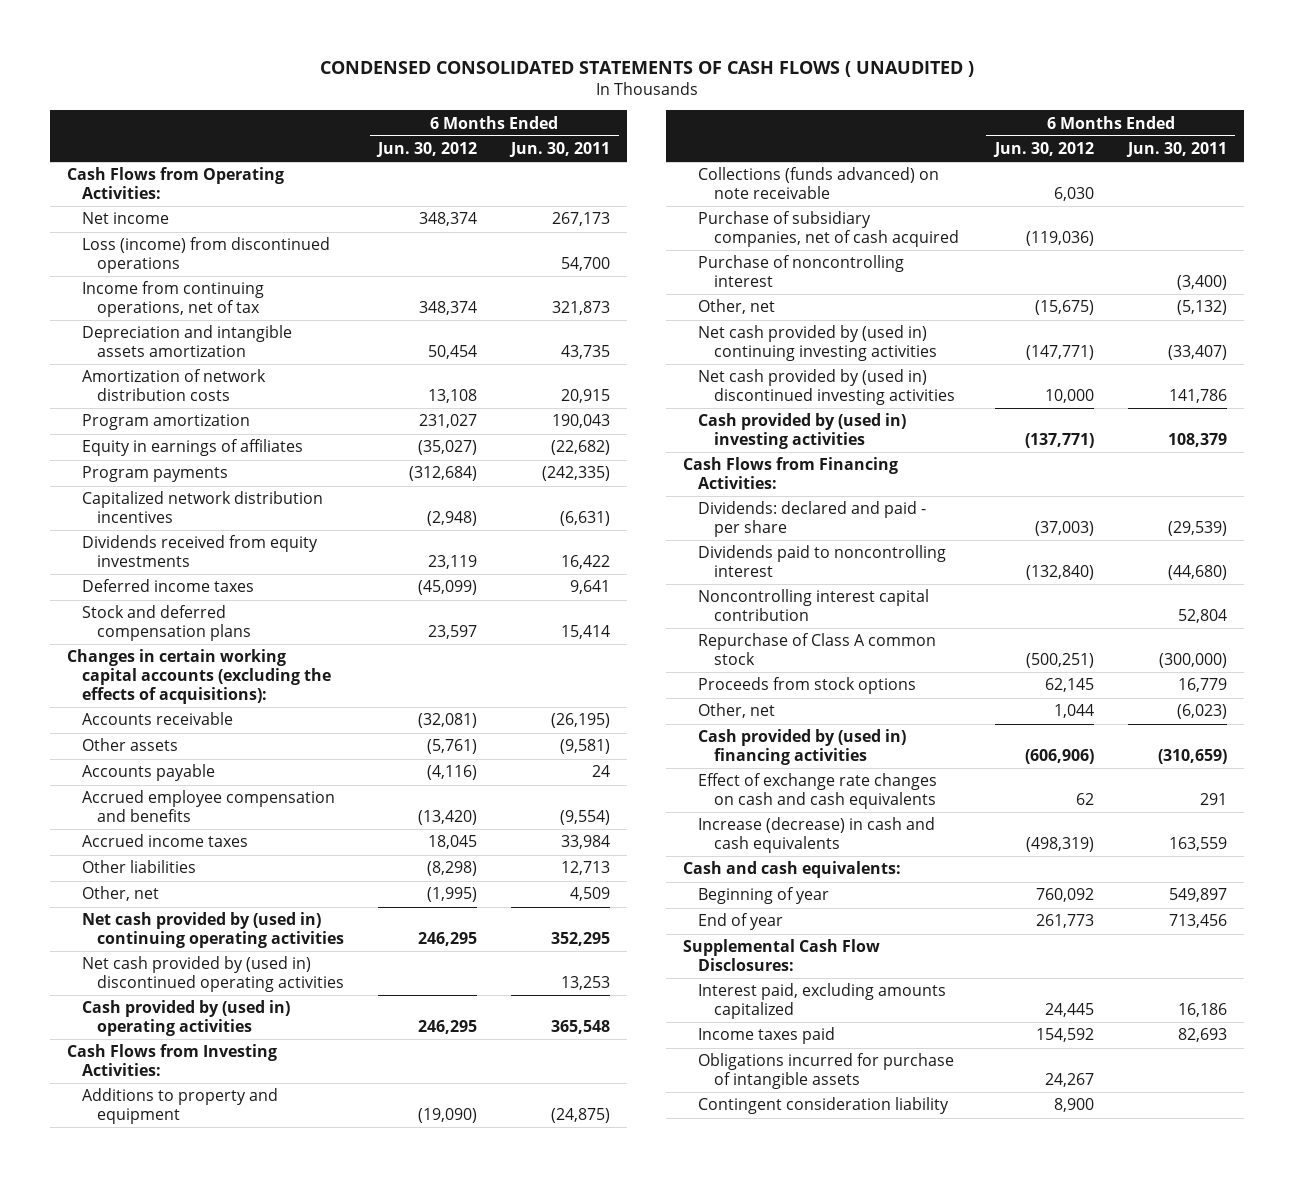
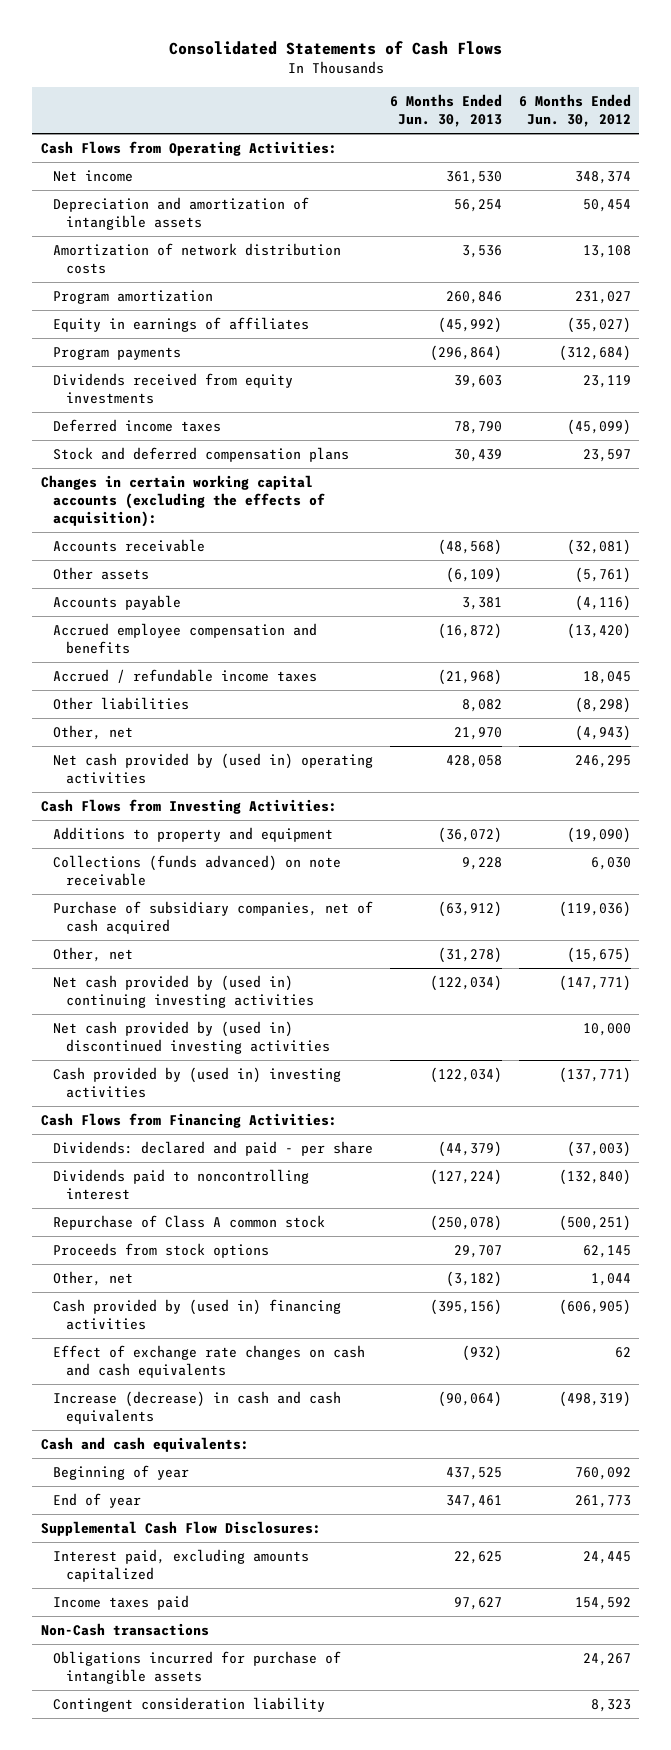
- CONDENSED CONSOLIDATED STATEMENTS OF CASH FLOWS ( UNAUDITED )
+ Consolidated Statements of Cash Flows
- | 6 Months Ended Jun. 30, 2012 | 6 Months Ended Jun. 30, 2011
+ | 6 Months Ended Jun. 30, 2013 | 6 Months Ended Jun. 30, 2012
- Loss (income) from discontinued operations | | 54,700
- Income from continuing operations, net of tax | 348,374 | 321,873
- Depreciation and intangible assets amortization | 50,454 | 43,735
+ Depreciation and amortization of intangible assets | 56,254 | 50,454
- Capitalized network distribution incentives | (2,948) | (6,631)
- Changes in certain working capital accounts (excluding the effects of acquisitions):
+ Changes in certain working capital accounts (excluding the effects of acquisition):
- Accrued income taxes | 18,045 | 33,984
+ Accrued / refundable income taxes | (21,968) | 18,045
- Other, net | (1,995) | 4,509
- Net cash provided by (used in) continuing operating activities | 246,295 | 352,295
- Net cash provided by (used in) discontinued operating activities | | 13,253
- Cash provided by (used in) operating activities | 246,295 | 365,548
+ Other, net | 21,970 | (4,943)
+ Net cash provided by (used in) operating activities | 428,058 | 246,295
- Purchase of noncontrolling interest | | (3,400)
- Noncontrolling interest capital contribution | | 52,804
- Cash provided by (used in) financing activities | (606,906) | (310,659)
+ Cash provided by (used in) financing activities | (395,156) | (606,905)
+ Non-Cash transactions
- Contingent consideration liability | 8,900 |
+ Contingent consideration liability | | 8,323

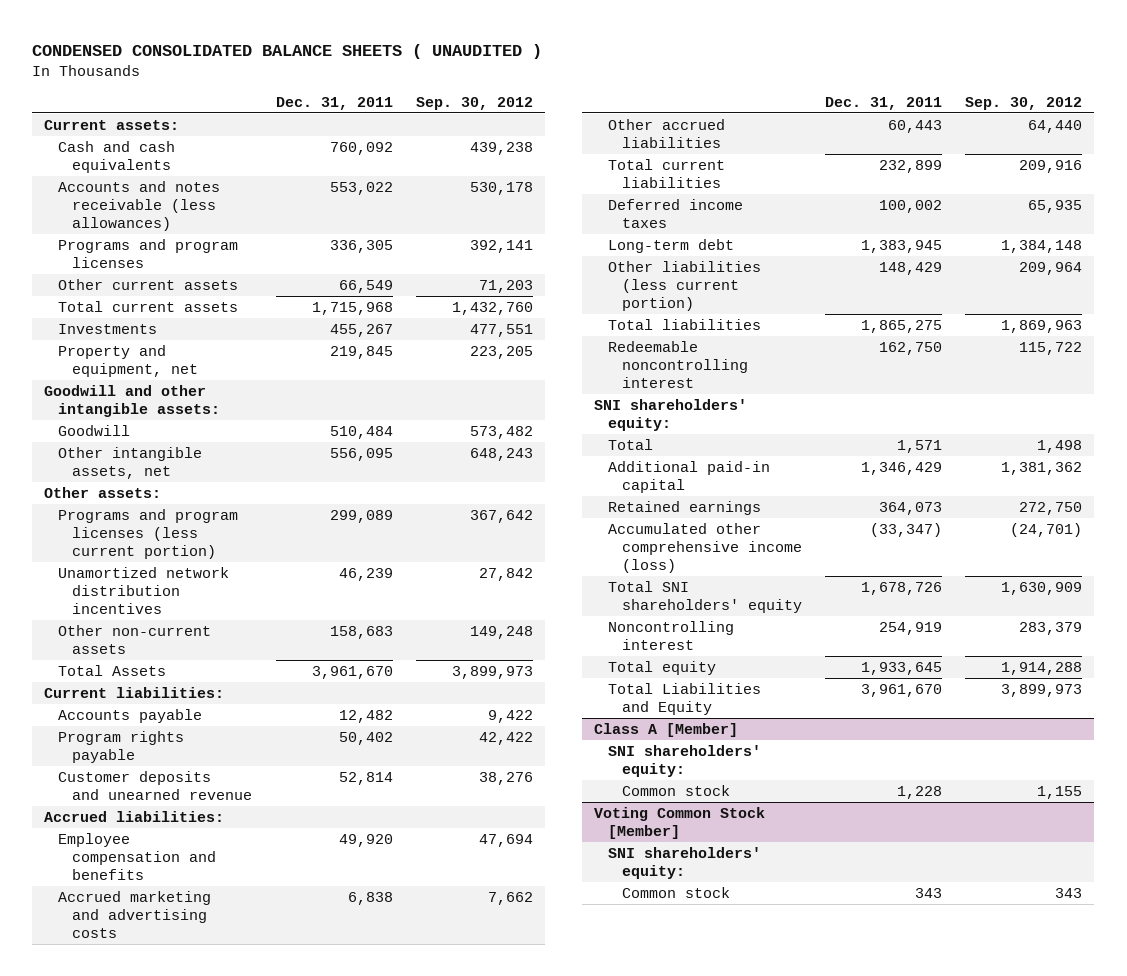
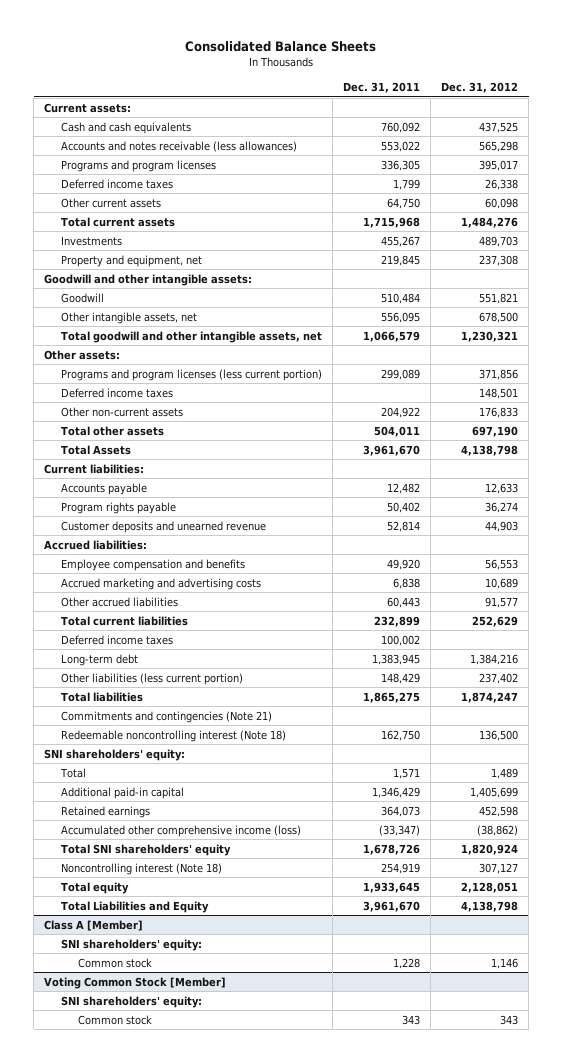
- CONDENSED CONSOLIDATED BALANCE SHEETS ( UNAUDITED )
+ Consolidated Balance Sheets
- | Dec. 31, 2011 | Sep. 30, 2012
+ | Dec. 31, 2011 | Dec. 31, 2012
- Other current assets | 66,549 | 71,203
+ Deferred income taxes | 1,799 | 26,338
+ Other current assets | 64,750 | 60,098
+ Total goodwill and other intangible assets, net | 1,066,579 | 1,230,321
- Unamortized network distribution incentives | 46,239 | 27,842
- Other non-current assets | 158,683 | 149,248
+ Deferred income taxes | | 148,501
+ Other non-current assets | 204,922 | 176,833
+ Total other assets | 504,011 | 697,190
- Redeemable noncontrolling interest | 162,750 | 115,722
+ Commitments and contingencies (Note 21)
+ Redeemable noncontrolling interest (Note 18) | 162,750 | 136,500
- Noncontrolling interest | 254,919 | 283,379
+ Noncontrolling interest (Note 18) | 254,919 | 307,127

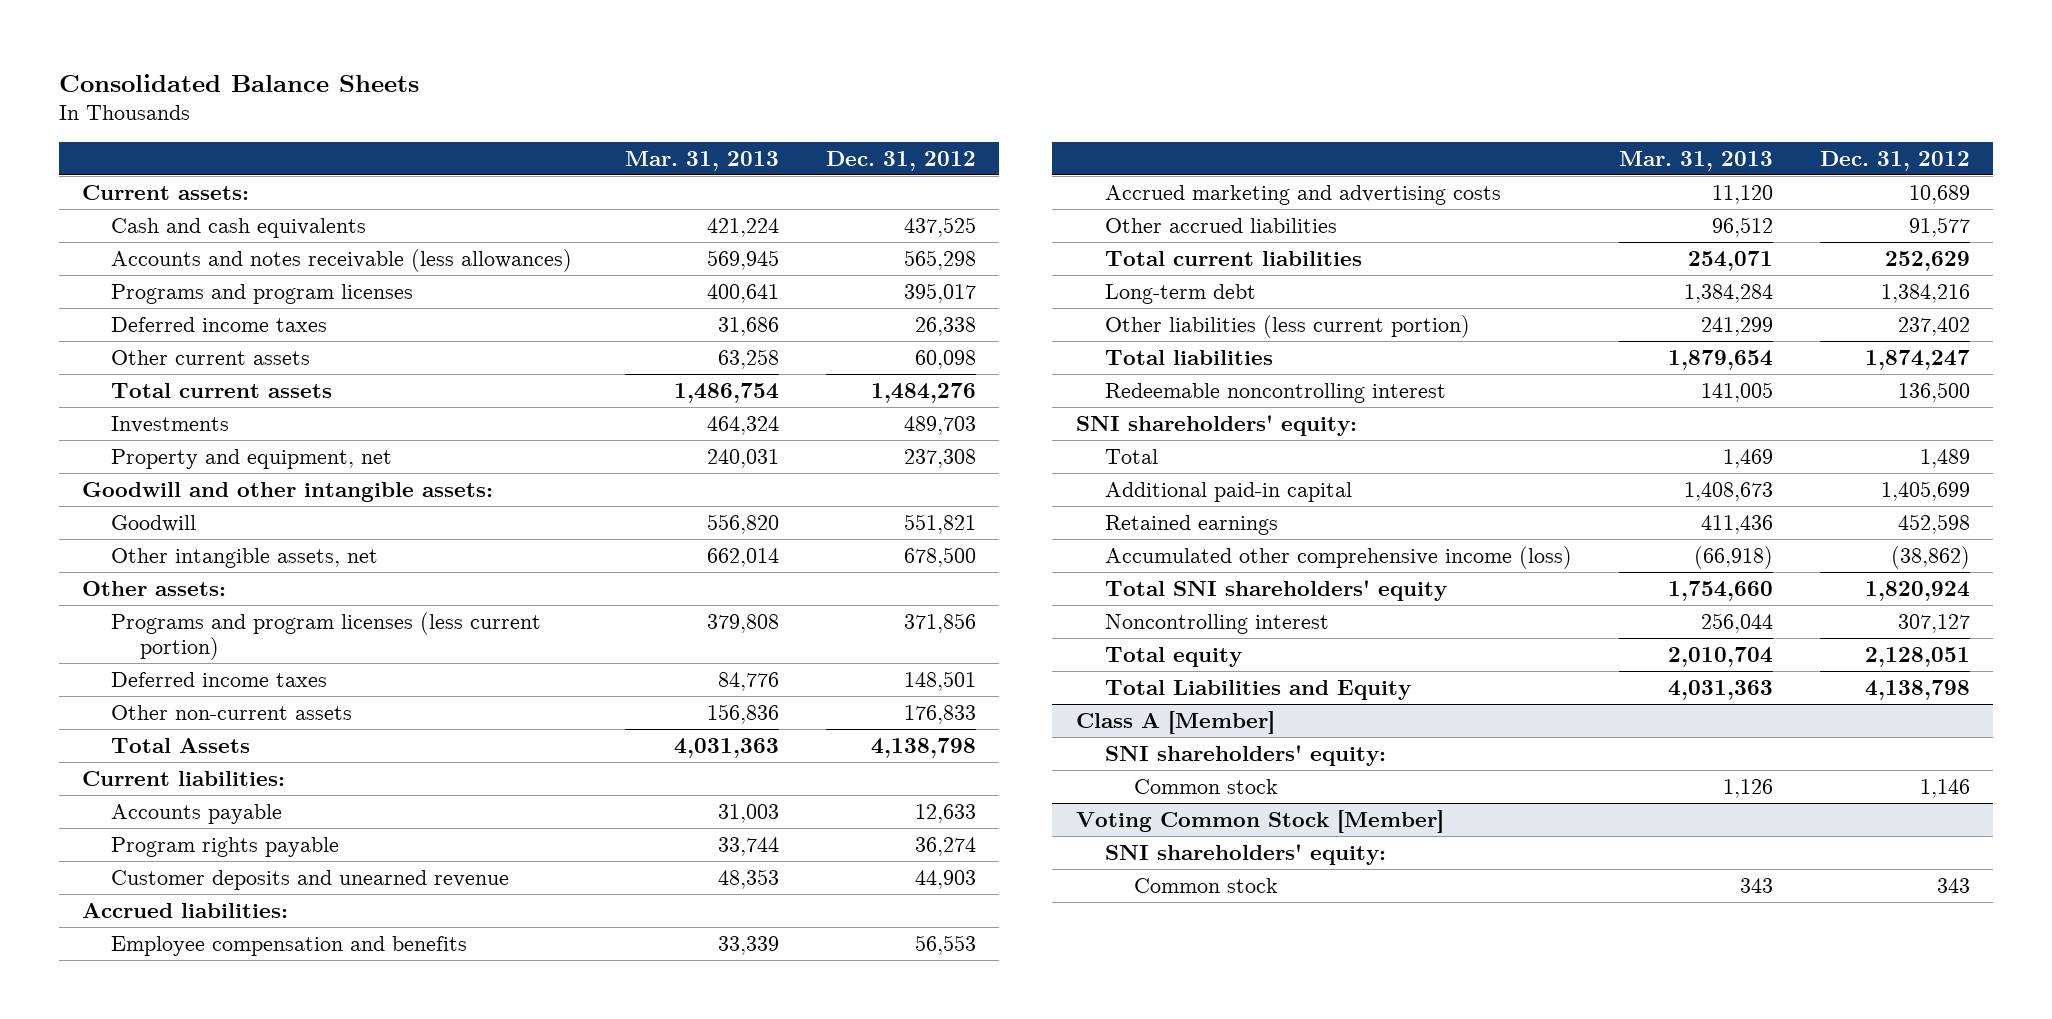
- | Dec. 31, 2011 | Dec. 31, 2012
+ | Mar. 31, 2013 | Dec. 31, 2012
- Total goodwill and other intangible assets, net | 1,066,579 | 1,230,321
- Total other assets | 504,011 | 697,190
- Deferred income taxes | 100,002 |
- Commitments and contingencies (Note 21)
- Redeemable noncontrolling interest (Note 18) | 162,750 | 136,500
+ Redeemable noncontrolling interest | 141,005 | 136,500
- Noncontrolling interest (Note 18) | 254,919 | 307,127
+ Noncontrolling interest | 256,044 | 307,127

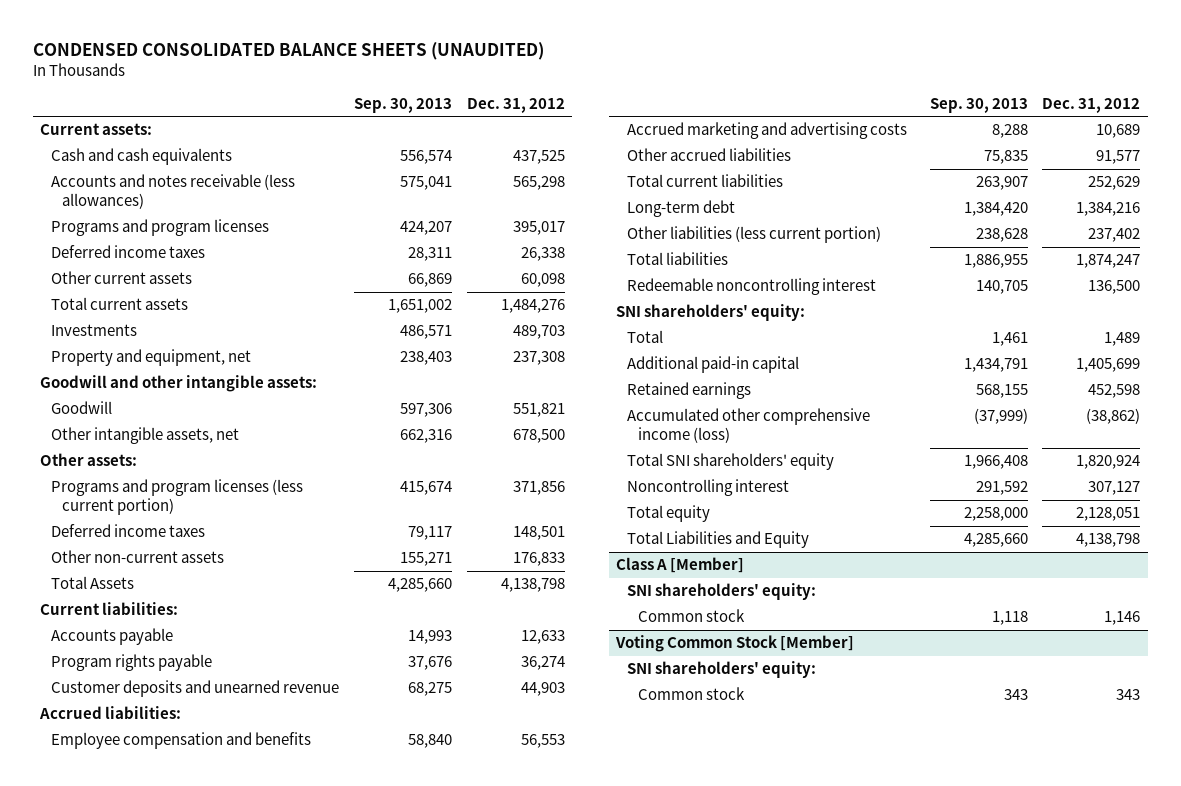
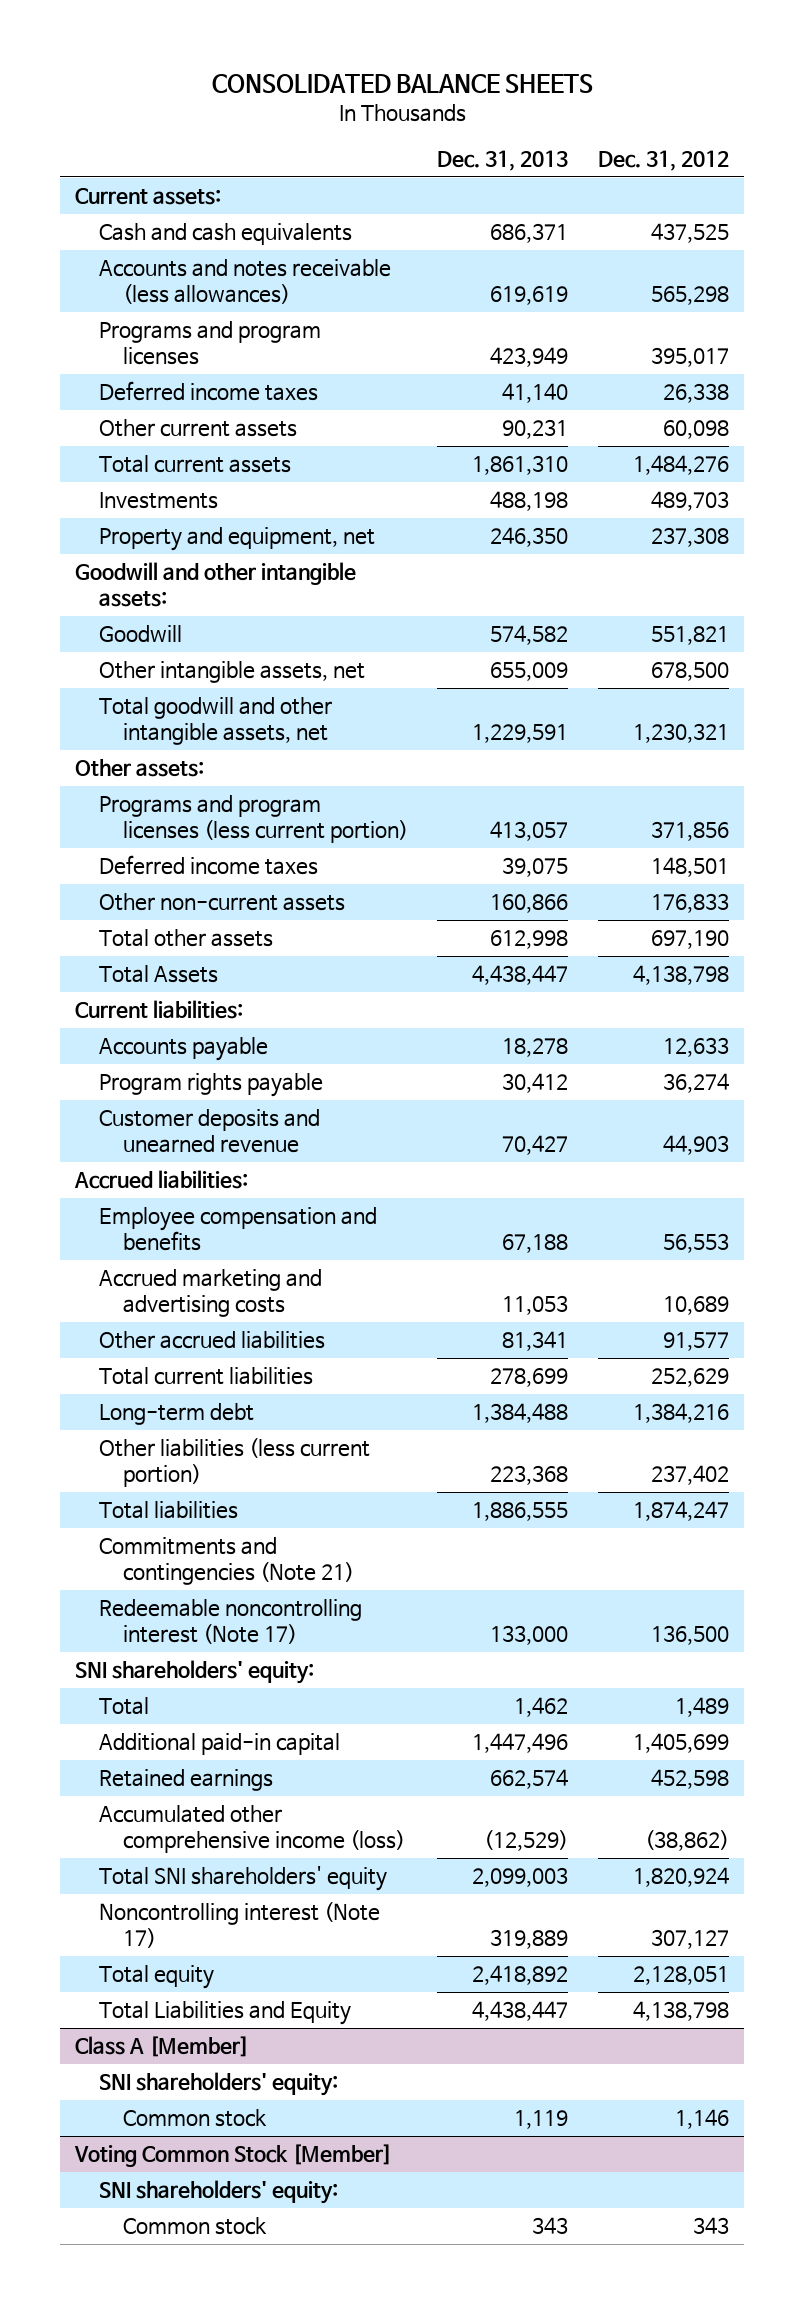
- CONDENSED CONSOLIDATED BALANCE SHEETS (UNAUDITED)
+ CONSOLIDATED BALANCE SHEETS
- | Sep. 30, 2013 | Dec. 31, 2012
+ | Dec. 31, 2013 | Dec. 31, 2012
+ Total goodwill and other intangible assets, net | 1,229,591 | 1,230,321
+ Total other assets | 612,998 | 697,190
- Redeemable noncontrolling interest | 140,705 | 136,500
+ Commitments and contingencies (Note 21)
+ Redeemable noncontrolling interest (Note 17) | 133,000 | 136,500
- Noncontrolling interest | 291,592 | 307,127
+ Noncontrolling interest (Note 17) | 319,889 | 307,127

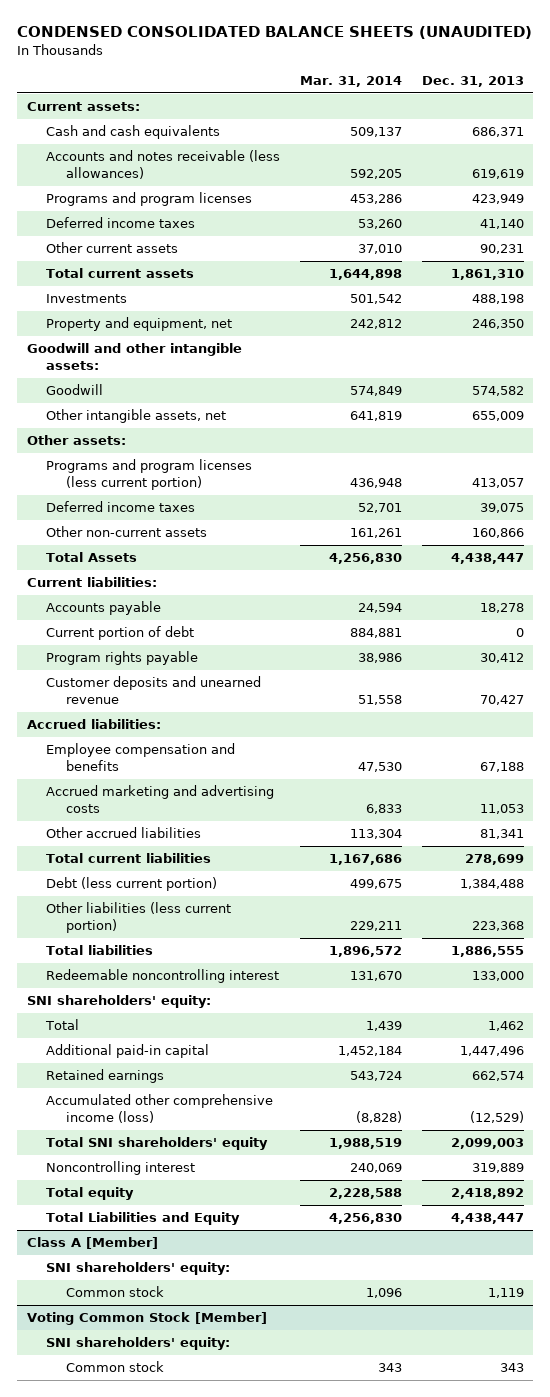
- CONSOLIDATED BALANCE SHEETS
+ CONDENSED CONSOLIDATED BALANCE SHEETS (UNAUDITED)
- | Dec. 31, 2013 | Dec. 31, 2012
+ | Mar. 31, 2014 | Dec. 31, 2013
- Total goodwill and other intangible assets, net | 1,229,591 | 1,230,321
- Total other assets | 612,998 | 697,190
+ Current portion of debt | 884,881 | 0
- Long-term debt | 1,384,488 | 1,384,216
+ Debt (less current portion) | 499,675 | 1,384,488
- Commitments and contingencies (Note 21)
- Redeemable noncontrolling interest (Note 17) | 133,000 | 136,500
+ Redeemable noncontrolling interest | 131,670 | 133,000
- Noncontrolling interest (Note 17) | 319,889 | 307,127
+ Noncontrolling interest | 240,069 | 319,889

